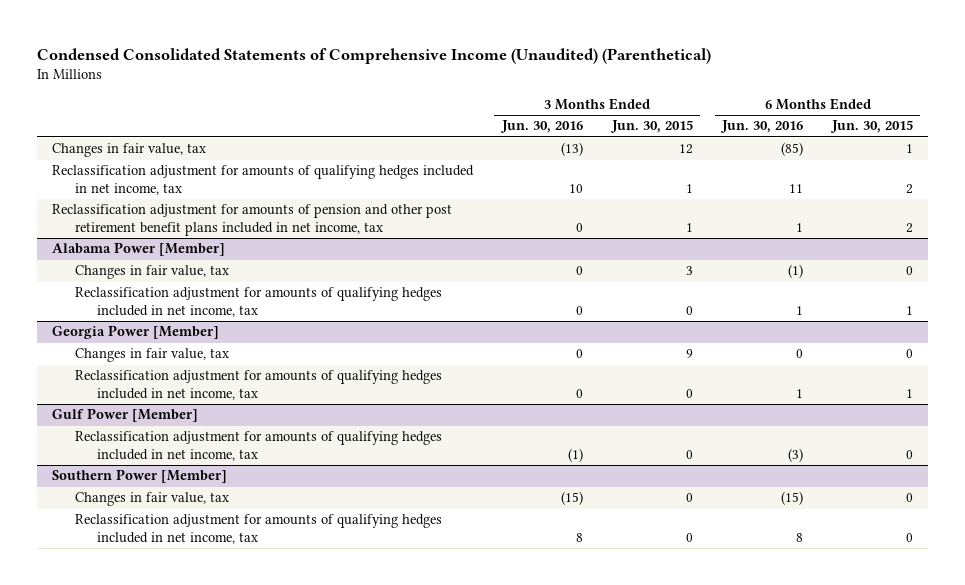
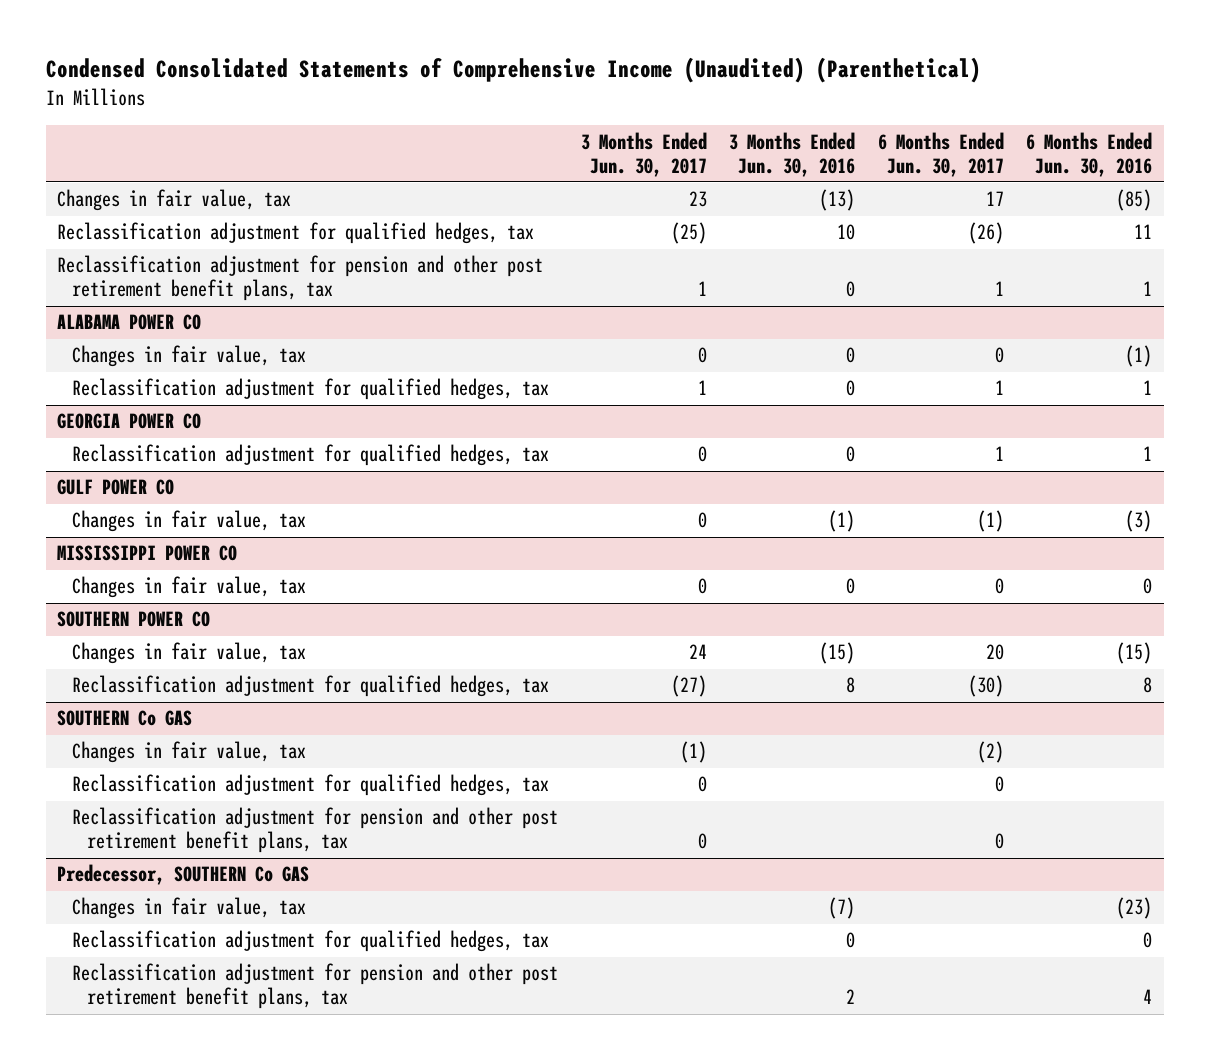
- | 3 Months Ended Jun. 30, 2016 | 3 Months Ended Jun. 30, 2015 | 6 Months Ended Jun. 30, 2016 | 6 Months Ended Jun. 30, 2015
+ | 3 Months Ended Jun. 30, 2017 | 3 Months Ended Jun. 30, 2016 | 6 Months Ended Jun. 30, 2017 | 6 Months Ended Jun. 30, 2016
- Reclassification adjustment for amounts of qualifying hedges included in net income, tax | 10 | 1 | 11 | 2
- Reclassification adjustment for amounts of pension and other post retirement benefit plans included in net income, tax | 0 | 1 | 1 | 2
- Alabama Power [Member]
+ Reclassification adjustment for qualified hedges, tax | (25) | 10 | (26) | 11
+ Reclassification adjustment for pension and other post retirement benefit plans, tax | 1 | 0 | 1 | 1
+ ALABAMA POWER CO
- Reclassification adjustment for amounts of qualifying hedges included in net income, tax | 0 | 0 | 1 | 1
- Georgia Power [Member]
+ Reclassification adjustment for qualified hedges, tax | 1 | 0 | 1 | 1
+ GEORGIA POWER CO
+ Reclassification adjustment for qualified hedges, tax | 0 | 0 | 1 | 1
+ GULF POWER CO
+ Changes in fair value, tax | 0 | (1) | (1) | (3)
+ MISSISSIPPI POWER CO
- Reclassification adjustment for amounts of qualifying hedges included in net income, tax | 0 | 0 | 1 | 1
- Gulf Power [Member]
- Reclassification adjustment for amounts of qualifying hedges included in net income, tax | (1) | 0 | (3) | 0
- Southern Power [Member]
+ SOUTHERN POWER CO
- Reclassification adjustment for amounts of qualifying hedges included in net income, tax | 8 | 0 | 8 | 0
+ Reclassification adjustment for qualified hedges, tax | (27) | 8 | (30) | 8
+ SOUTHERN Co GAS
+ Changes in fair value, tax | (1) | | (2) |
+ Reclassification adjustment for qualified hedges, tax | 0 | | 0 |
+ Reclassification adjustment for pension and other post retirement benefit plans, tax | 0 | | 0 |
+ Predecessor, SOUTHERN Co GAS
+ Changes in fair value, tax | | (7) | | (23)
+ Reclassification adjustment for qualified hedges, tax | | 0 | | 0
+ Reclassification adjustment for pension and other post retirement benefit plans, tax | | 2 | | 4

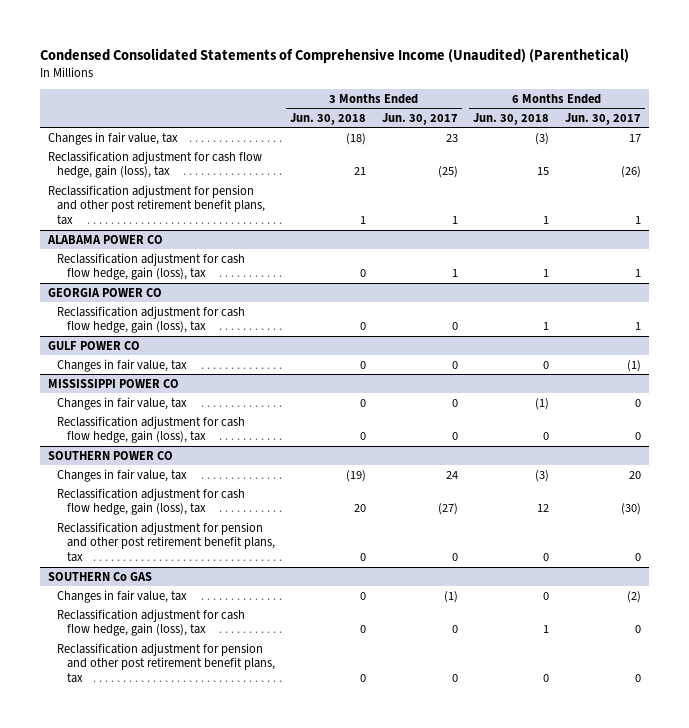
- | 3 Months Ended Jun. 30, 2017 | 3 Months Ended Jun. 30, 2016 | 6 Months Ended Jun. 30, 2017 | 6 Months Ended Jun. 30, 2016
+ | 3 Months Ended Jun. 30, 2018 | 3 Months Ended Jun. 30, 2017 | 6 Months Ended Jun. 30, 2018 | 6 Months Ended Jun. 30, 2017
- Reclassification adjustment for qualified hedges, tax | (25) | 10 | (26) | 11
+ Reclassification adjustment for cash flow hedge, gain (loss), tax | 21 | (25) | 15 | (26)
@ ALABAMA POWER CO
- Changes in fair value, tax | 0 | 0 | 0 | (1)
- Reclassification adjustment for qualified hedges, tax | 1 | 0 | 1 | 1
+ Reclassification adjustment for cash flow hedge, gain (loss), tax | 0 | 1 | 1 | 1
@ GEORGIA POWER CO
- Reclassification adjustment for qualified hedges, tax | 0 | 0 | 1 | 1
+ Reclassification adjustment for cash flow hedge, gain (loss), tax | 0 | 0 | 1 | 1
@ MISSISSIPPI POWER CO
+ Reclassification adjustment for cash flow hedge, gain (loss), tax | 0 | 0 | 0 | 0
@ SOUTHERN POWER CO
- Reclassification adjustment for qualified hedges, tax | (27) | 8 | (30) | 8
+ Reclassification adjustment for cash flow hedge, gain (loss), tax | 20 | (27) | 12 | (30)
+ Reclassification adjustment for pension and other post retirement benefit plans, tax | 0 | 0 | 0 | 0
@ SOUTHERN Co GAS
- Reclassification adjustment for qualified hedges, tax | 0 | | 0 |
+ Reclassification adjustment for cash flow hedge, gain (loss), tax | 0 | 0 | 1 | 0
- Predecessor, SOUTHERN Co GAS
- Changes in fair value, tax | | (7) | | (23)
- Reclassification adjustment for qualified hedges, tax | | 0 | | 0
- Reclassification adjustment for pension and other post retirement benefit plans, tax | | 2 | | 4

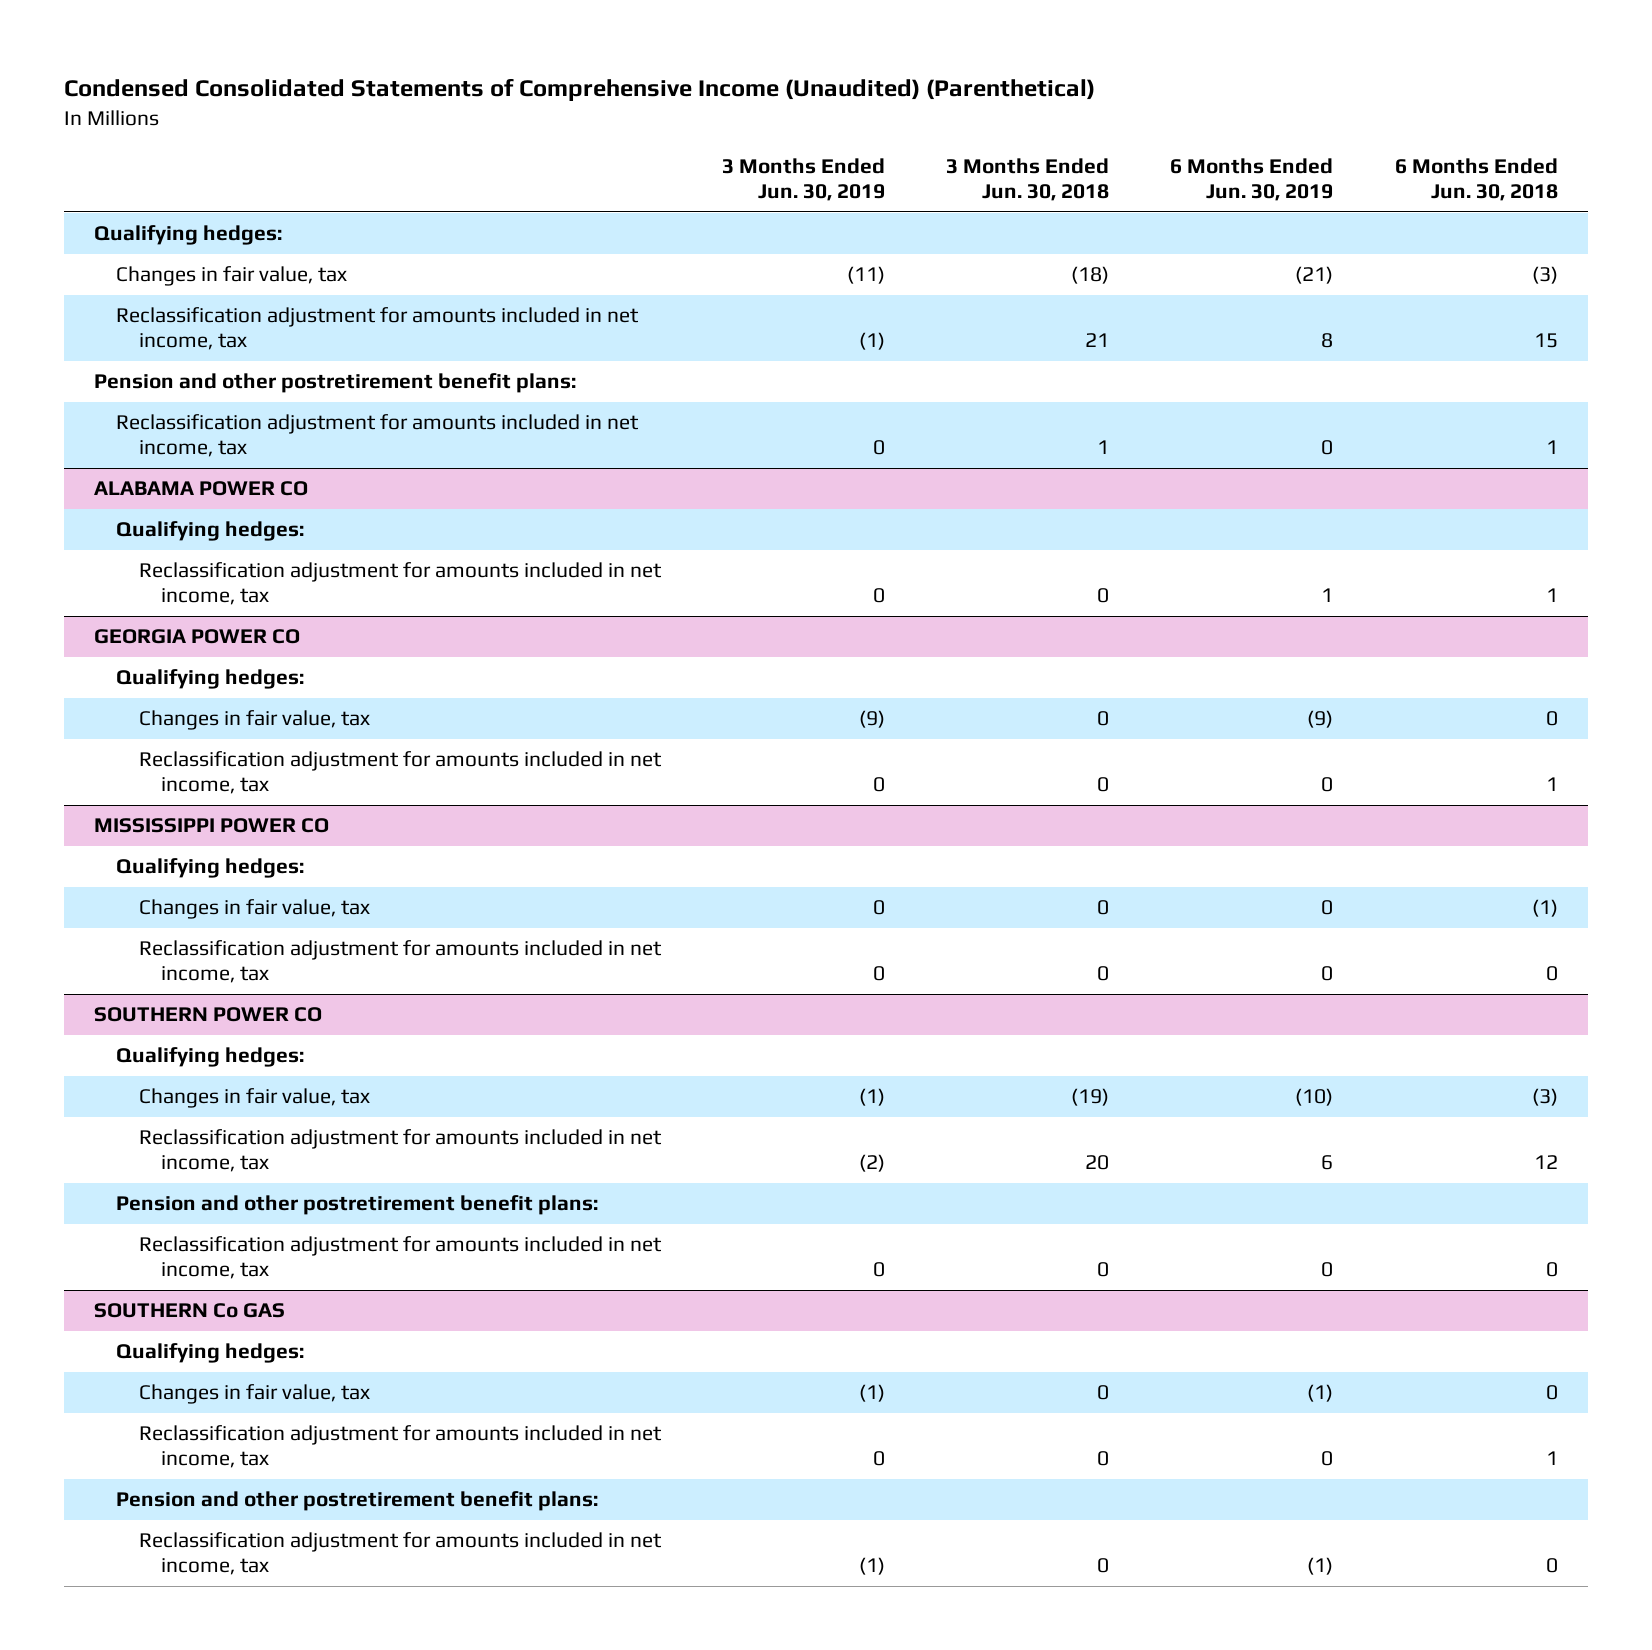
- | 3 Months Ended Jun. 30, 2018 | 3 Months Ended Jun. 30, 2017 | 6 Months Ended Jun. 30, 2018 | 6 Months Ended Jun. 30, 2017
+ | 3 Months Ended Jun. 30, 2019 | 3 Months Ended Jun. 30, 2018 | 6 Months Ended Jun. 30, 2019 | 6 Months Ended Jun. 30, 2018
+ Qualifying hedges:
- Reclassification adjustment for cash flow hedge, gain (loss), tax | 21 | (25) | 15 | (26)
- Reclassification adjustment for pension and other post retirement benefit plans, tax | 1 | 1 | 1 | 1
+ Reclassification adjustment for amounts included in net income, tax | (1) | 21 | 8 | 15
+ Pension and other postretirement benefit plans:
+ Reclassification adjustment for amounts included in net income, tax | 0 | 1 | 0 | 1
@ ALABAMA POWER CO
- Reclassification adjustment for cash flow hedge, gain (loss), tax | 0 | 1 | 1 | 1
+ Qualifying hedges:
+ Reclassification adjustment for amounts included in net income, tax | 0 | 0 | 1 | 1
@ GEORGIA POWER CO
- Reclassification adjustment for cash flow hedge, gain (loss), tax | 0 | 0 | 1 | 1
- GULF POWER CO
@ GEORGIA POWER CO
+ Qualifying hedges:
+ Reclassification adjustment for amounts included in net income, tax | 0 | 0 | 0 | 1
@ MISSISSIPPI POWER CO
+ Qualifying hedges:
- Reclassification adjustment for cash flow hedge, gain (loss), tax | 0 | 0 | 0 | 0
+ Reclassification adjustment for amounts included in net income, tax | 0 | 0 | 0 | 0
@ SOUTHERN POWER CO
+ Qualifying hedges:
- Reclassification adjustment for cash flow hedge, gain (loss), tax | 20 | (27) | 12 | (30)
- Reclassification adjustment for pension and other post retirement benefit plans, tax | 0 | 0 | 0 | 0
+ Reclassification adjustment for amounts included in net income, tax | (2) | 20 | 6 | 12
+ Pension and other postretirement benefit plans:
+ Reclassification adjustment for amounts included in net income, tax | 0 | 0 | 0 | 0
@ SOUTHERN Co GAS
+ Qualifying hedges:
- Reclassification adjustment for cash flow hedge, gain (loss), tax | 0 | 0 | 1 | 0
- Reclassification adjustment for pension and other post retirement benefit plans, tax | 0 | 0 | 0 | 0
+ Reclassification adjustment for amounts included in net income, tax | 0 | 0 | 0 | 1
+ Pension and other postretirement benefit plans:
+ Reclassification adjustment for amounts included in net income, tax | (1) | 0 | (1) | 0

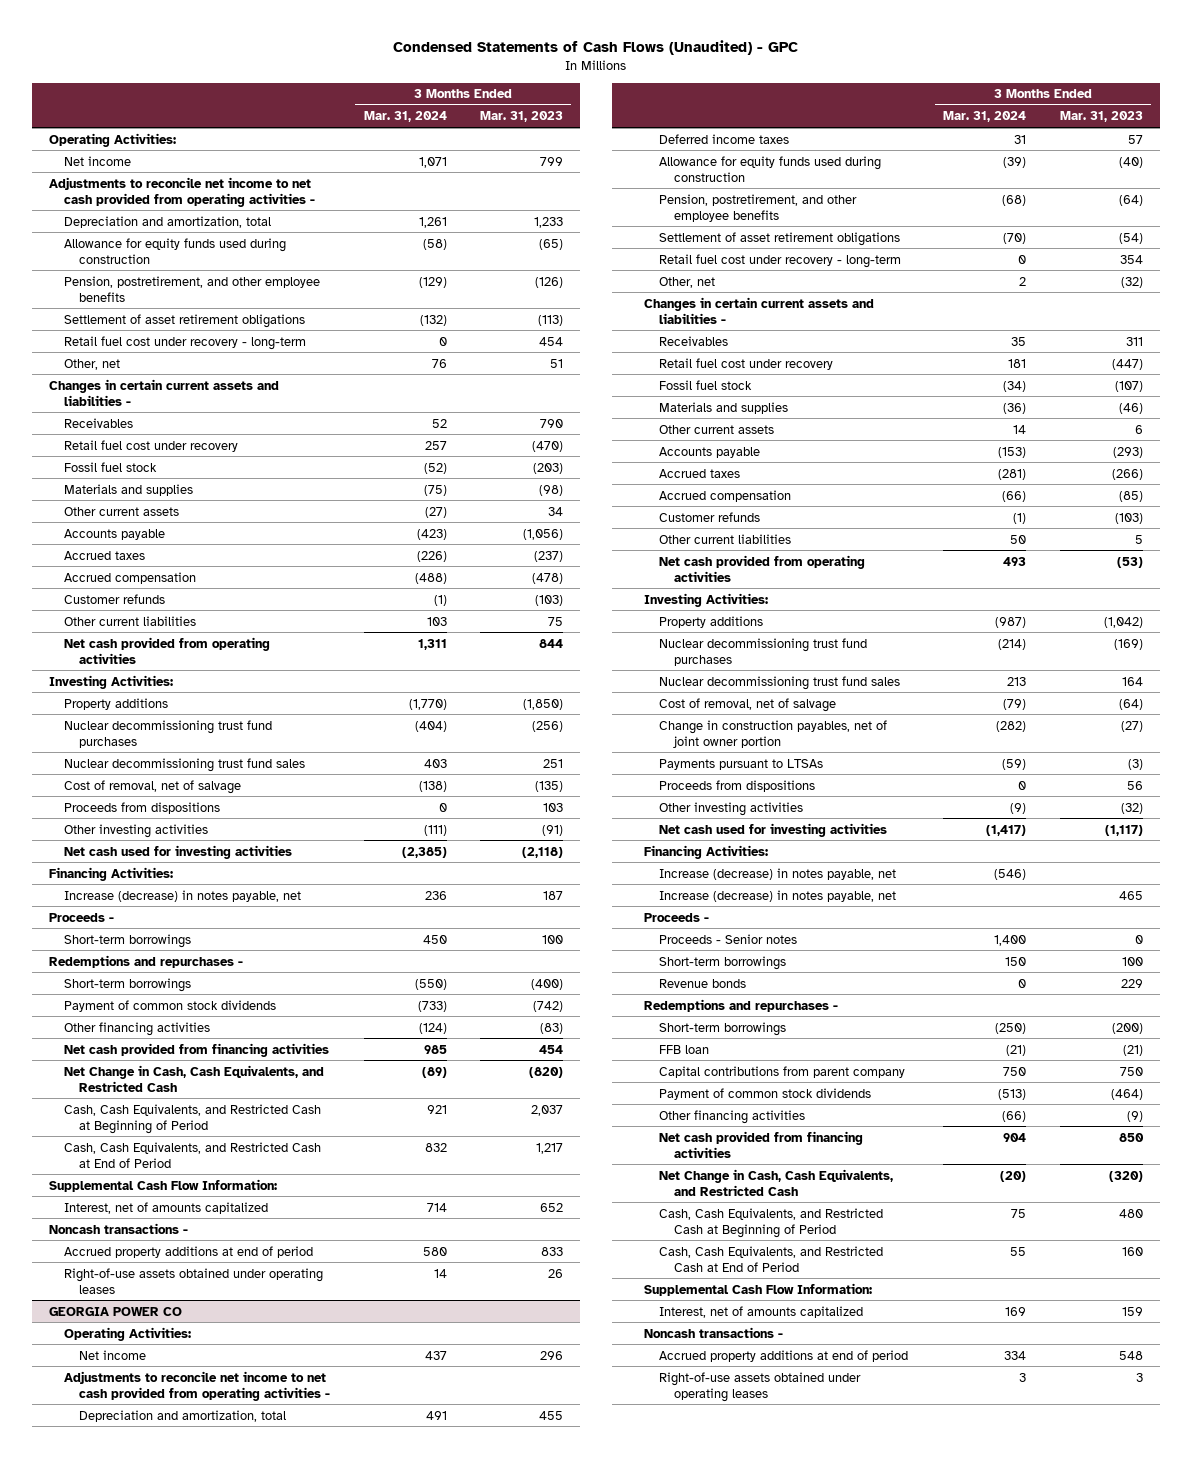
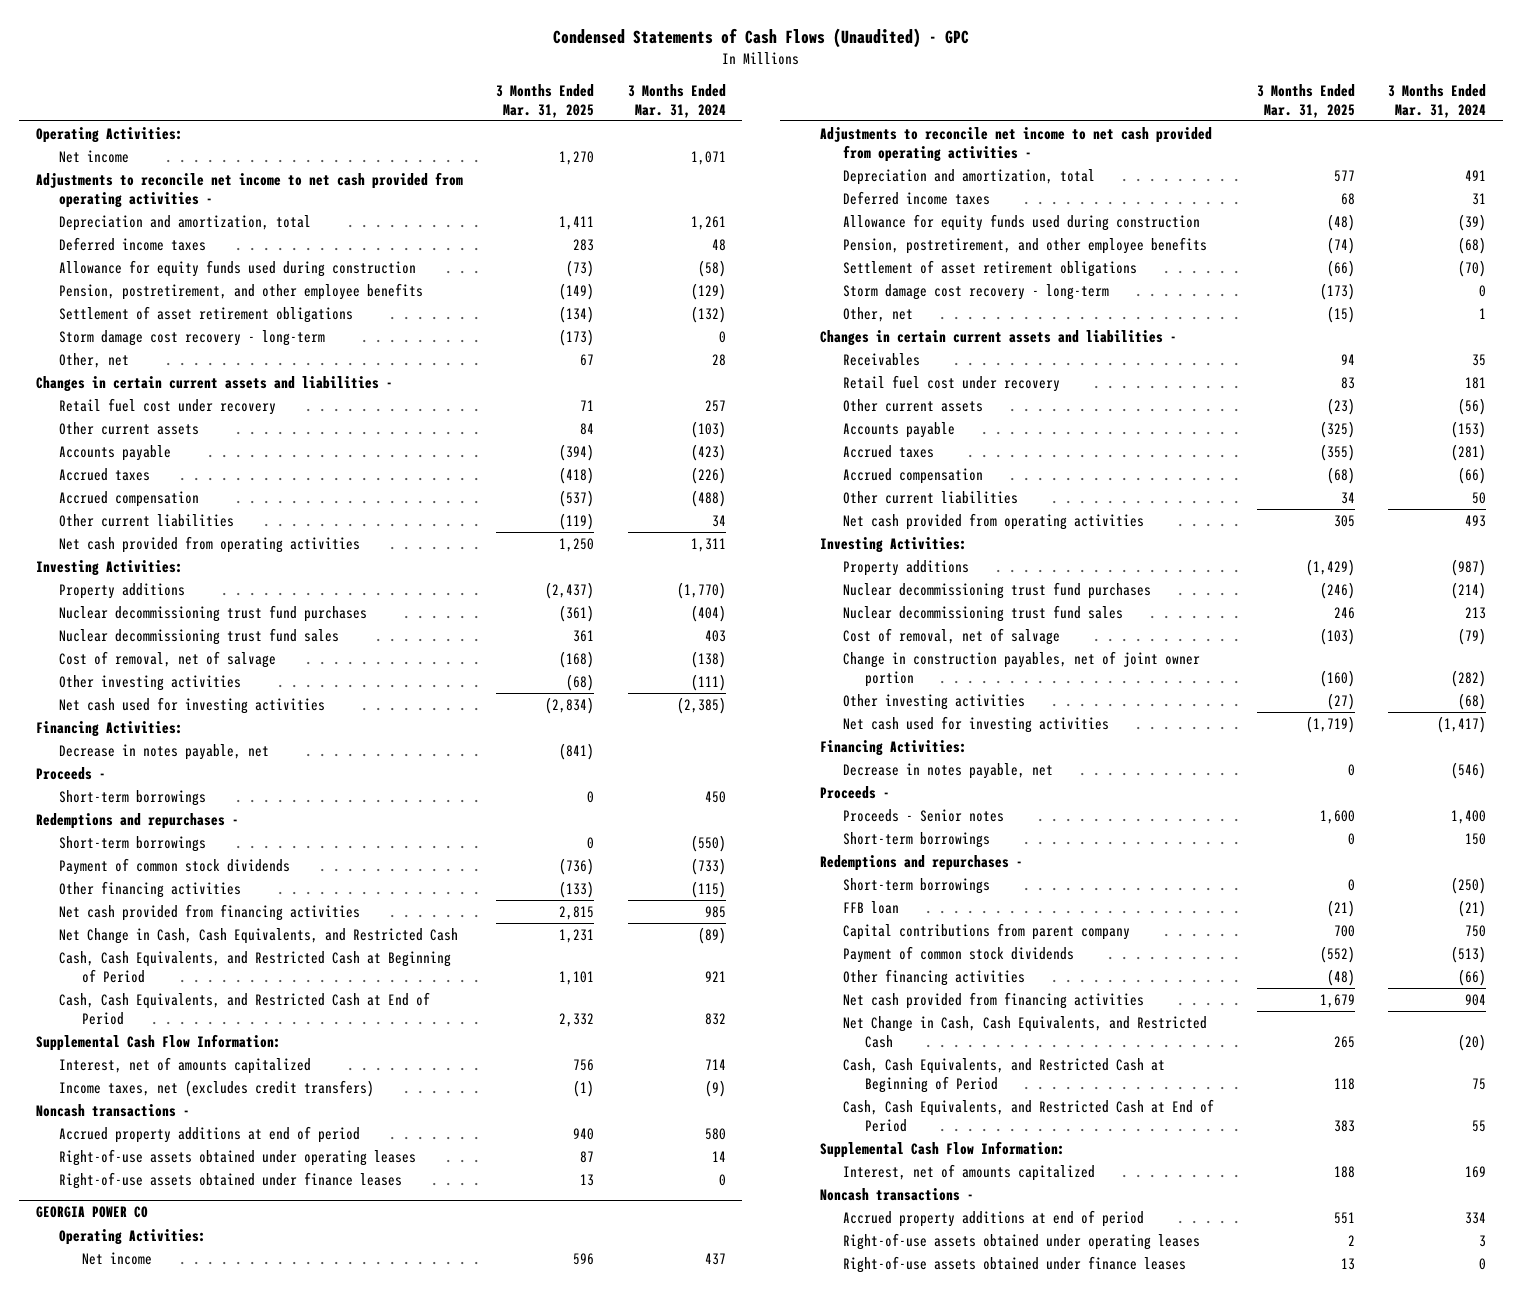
- | 3 Months Ended Mar. 31, 2024 | 3 Months Ended Mar. 31, 2023
+ | 3 Months Ended Mar. 31, 2025 | 3 Months Ended Mar. 31, 2024
+ Deferred income taxes | 283 | 48
- Retail fuel cost under recovery - long-term | 0 | 454
- Other, net | 76 | 51
+ Storm damage cost recovery - long-term | (173) | 0
+ Other, net | 67 | 28
- Receivables | 52 | 790
- Fossil fuel stock | (52) | (203)
- Materials and supplies | (75) | (98)
- Other current assets | (27) | 34
+ Other current assets | 84 | (103)
- Customer refunds | (1) | (103)
- Other current liabilities | 103 | 75
+ Other current liabilities | (119) | 34
- Proceeds from dispositions | 0 | 103
- Increase (decrease) in notes payable, net | 236 | 187
+ Decrease in notes payable, net | (841) |
- Other financing activities | (124) | (83)
+ Other financing activities | (133) | (115)
+ Income taxes, net (excludes credit transfers) | (1) | (9)
+ Right-of-use assets obtained under finance leases | 13 | 0
@ GEORGIA POWER CO
- Retail fuel cost under recovery - long-term | 0 | 354
- Other, net | 2 | (32)
+ Storm damage cost recovery - long-term | (173) | 0
+ Other, net | (15) | 1
- Fossil fuel stock | (34) | (107)
- Materials and supplies | (36) | (46)
- Other current assets | 14 | 6
+ Other current assets | (23) | (56)
- Customer refunds | (1) | (103)
- Payments pursuant to LTSAs | (59) | (3)
- Proceeds from dispositions | 0 | 56
- Other investing activities | (9) | (32)
+ Other investing activities | (27) | (68)
- Increase (decrease) in notes payable, net | (546) |
- Increase (decrease) in notes payable, net | | 465
+ Decrease in notes payable, net | 0 | (546)
- Revenue bonds | 0 | 229
+ Right-of-use assets obtained under finance leases | 13 | 0

